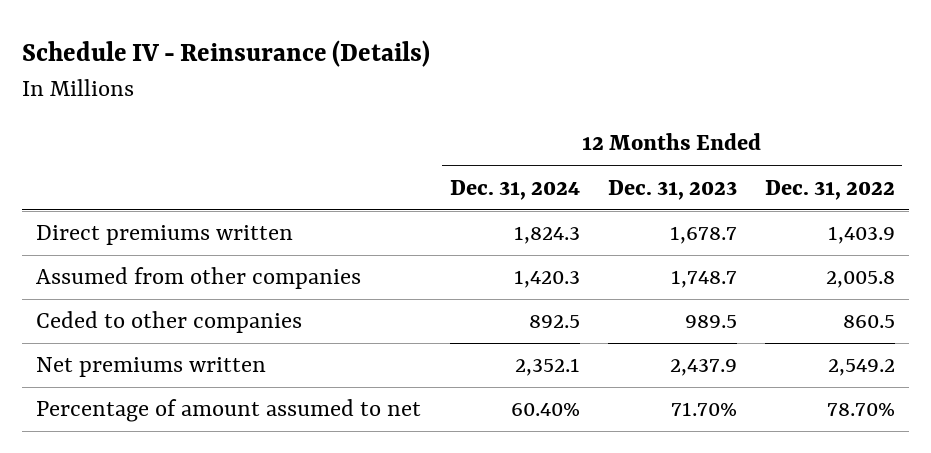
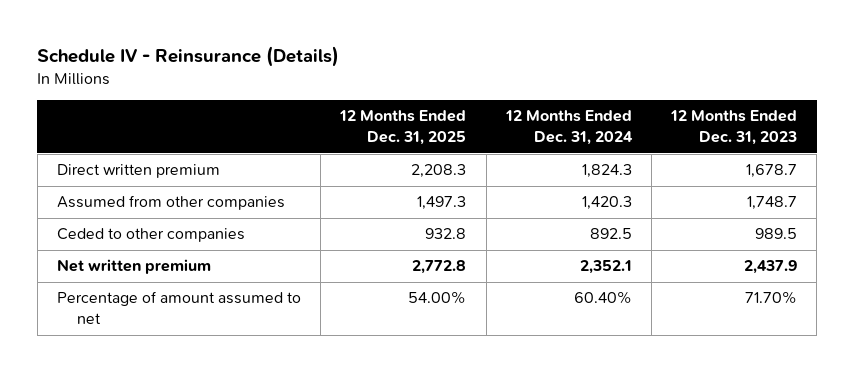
- | 12 Months Ended Dec. 31, 2024 | 12 Months Ended Dec. 31, 2023 | 12 Months Ended Dec. 31, 2022
+ | 12 Months Ended Dec. 31, 2025 | 12 Months Ended Dec. 31, 2024 | 12 Months Ended Dec. 31, 2023
- Direct premiums written | 1,824.3 | 1,678.7 | 1,403.9
+ Direct written premium | 2,208.3 | 1,824.3 | 1,678.7
- Net premiums written | 2,352.1 | 2,437.9 | 2,549.2
+ Net written premium | 2,772.8 | 2,352.1 | 2,437.9

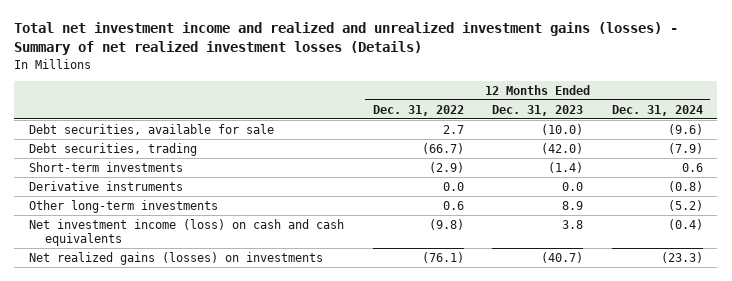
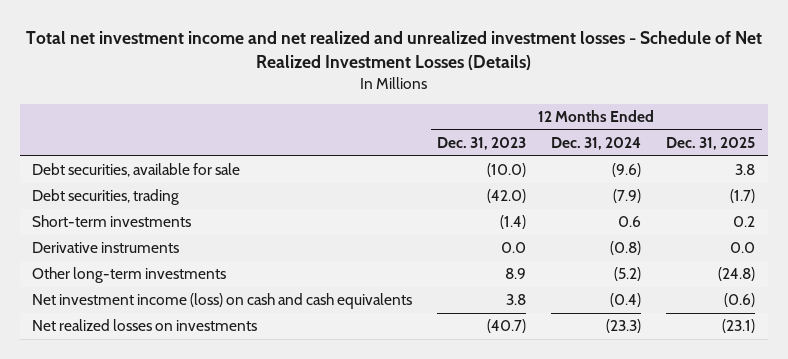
- Total net investment income and realized and unrealized investment gains (losses) - Summary of net realized investment losses (Details)
+ Total net investment income and net realized and unrealized investment losses - Schedule of Net Realized Investment Losses (Details)
- | 12 Months Ended Dec. 31, 2022 | 12 Months Ended Dec. 31, 2023 | 12 Months Ended Dec. 31, 2024
+ | 12 Months Ended Dec. 31, 2023 | 12 Months Ended Dec. 31, 2024 | 12 Months Ended Dec. 31, 2025
- Net realized gains (losses) on investments | (76.1) | (40.7) | (23.3)
+ Net realized losses on investments | (40.7) | (23.3) | (23.1)

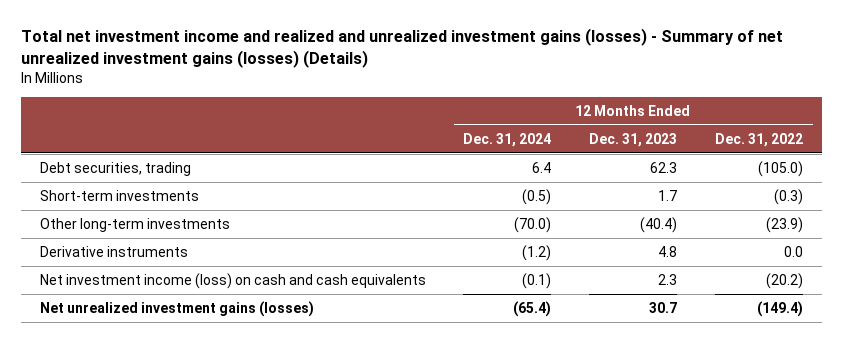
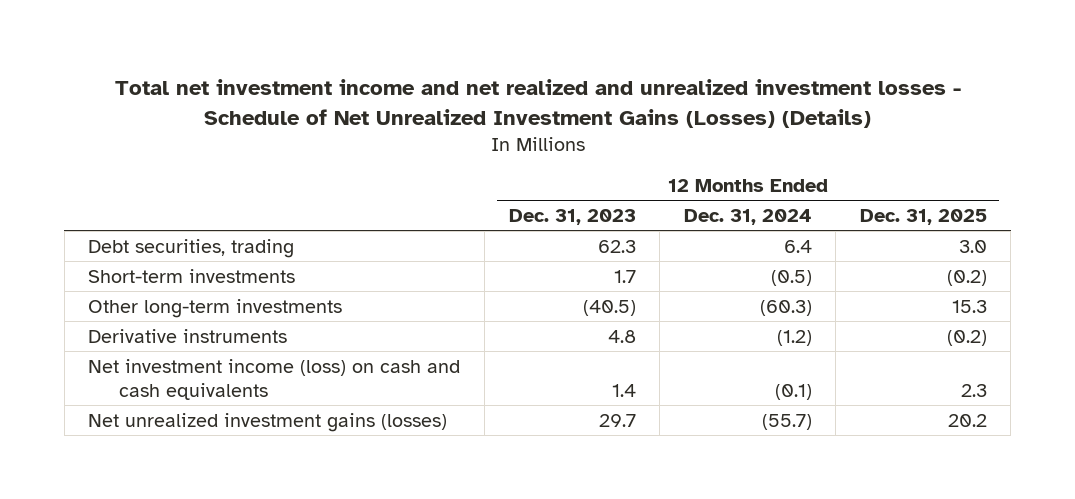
- Total net investment income and realized and unrealized investment gains (losses) - Summary of net unrealized investment gains (losses) (Details)
+ Total net investment income and net realized and unrealized investment losses - Schedule of Net Unrealized Investment Gains (Losses) (Details)
- | 12 Months Ended Dec. 31, 2024 | 12 Months Ended Dec. 31, 2023 | 12 Months Ended Dec. 31, 2022
+ | 12 Months Ended Dec. 31, 2023 | 12 Months Ended Dec. 31, 2024 | 12 Months Ended Dec. 31, 2025
- Other long-term investments | (70.0) | (40.4) | (23.9)
+ Other long-term investments | (40.5) | (60.3) | 15.3
- Net investment income (loss) on cash and cash equivalents | (0.1) | 2.3 | (20.2)
- Net unrealized investment gains (losses) | (65.4) | 30.7 | (149.4)
+ Net investment income (loss) on cash and cash equivalents | 1.4 | (0.1) | 2.3
+ Net unrealized investment gains (losses) | 29.7 | (55.7) | 20.2

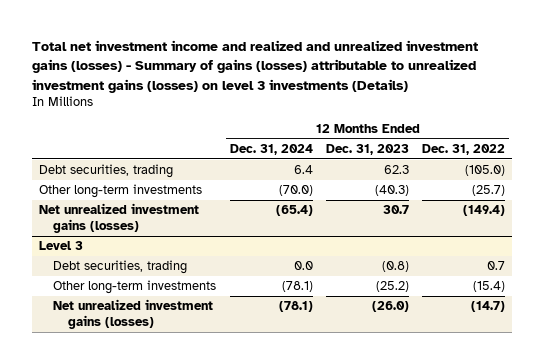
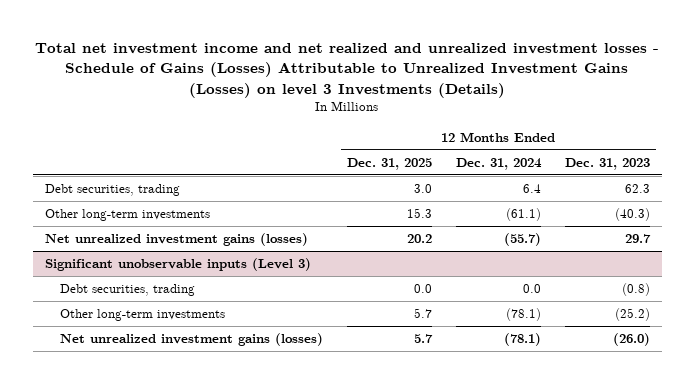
- Total net investment income and realized and unrealized investment gains (losses) - Summary of gains (losses) attributable to unrealized investment gains (losses) on level 3 investments (Details)
+ Total net investment income and net realized and unrealized investment losses - Schedule of Gains (Losses) Attributable to Unrealized Investment Gains (Losses) on level 3 Investments (Details)
- | 12 Months Ended Dec. 31, 2024 | 12 Months Ended Dec. 31, 2023 | 12 Months Ended Dec. 31, 2022
+ | 12 Months Ended Dec. 31, 2025 | 12 Months Ended Dec. 31, 2024 | 12 Months Ended Dec. 31, 2023
- Other long-term investments | (70.0) | (40.3) | (25.7)
- Net unrealized investment gains (losses) | (65.4) | 30.7 | (149.4)
- Level 3
+ Other long-term investments | 15.3 | (61.1) | (40.3)
+ Net unrealized investment gains (losses) | 20.2 | (55.7) | 29.7
+ Significant unobservable inputs (Level 3)

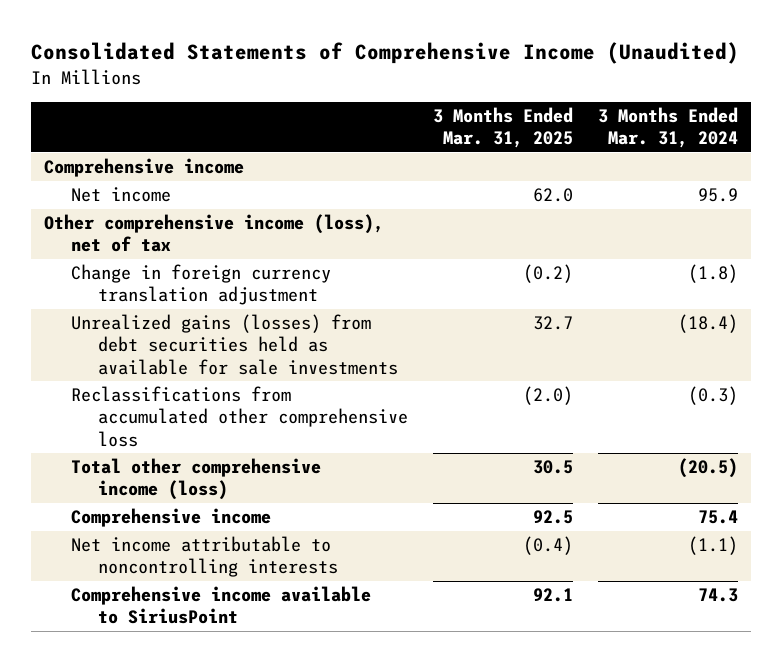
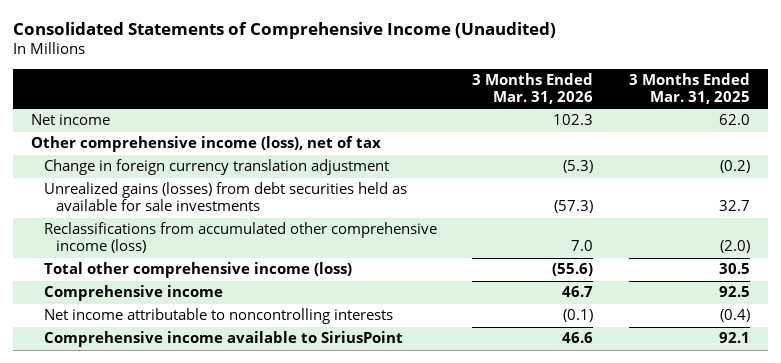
- | 3 Months Ended Mar. 31, 2025 | 3 Months Ended Mar. 31, 2024
+ | 3 Months Ended Mar. 31, 2026 | 3 Months Ended Mar. 31, 2025
- Comprehensive income
- Reclassifications from accumulated other comprehensive loss | (2.0) | (0.3)
+ Reclassifications from accumulated other comprehensive income (loss) | 7.0 | (2.0)

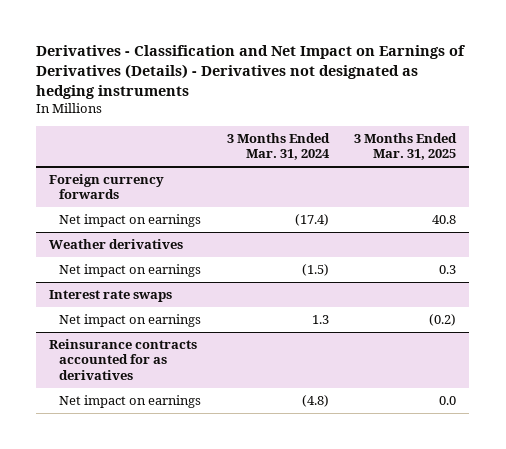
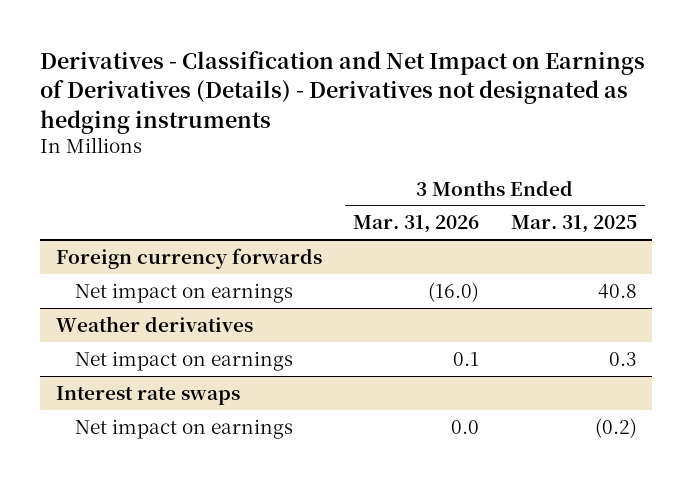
- | 3 Months Ended Mar. 31, 2024 | 3 Months Ended Mar. 31, 2025
+ | 3 Months Ended Mar. 31, 2026 | 3 Months Ended Mar. 31, 2025
- Reinsurance contracts accounted for as derivatives
- Net impact on earnings | (4.8) | 0.0

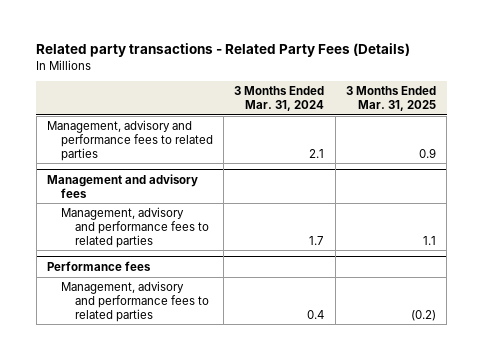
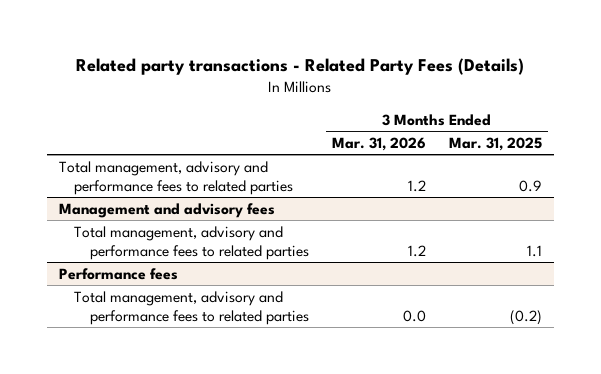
- | 3 Months Ended Mar. 31, 2024 | 3 Months Ended Mar. 31, 2025
+ | 3 Months Ended Mar. 31, 2026 | 3 Months Ended Mar. 31, 2025
- Management, advisory and performance fees to related parties | 2.1 | 0.9
+ Total management, advisory and performance fees to related parties | 1.2 | 0.9
@ Management and advisory fees
- Management, advisory and performance fees to related parties | 1.7 | 1.1
+ Total management, advisory and performance fees to related parties | 1.2 | 1.1
@ Performance fees
- Management, advisory and performance fees to related parties | 0.4 | (0.2)
+ Total management, advisory and performance fees to related parties | 0.0 | (0.2)

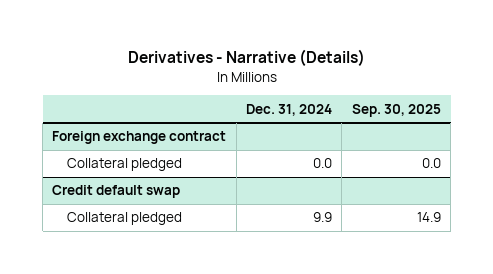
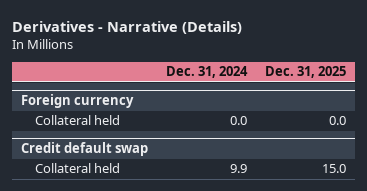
- | Dec. 31, 2024 | Sep. 30, 2025
+ | Dec. 31, 2024 | Dec. 31, 2025
- Foreign exchange contract
- Collateral pledged | 0.0 | 0.0
+ Foreign currency
+ Collateral held | 0.0 | 0.0
@ Credit default swap
- Collateral pledged | 9.9 | 14.9
+ Collateral held | 9.9 | 15.0

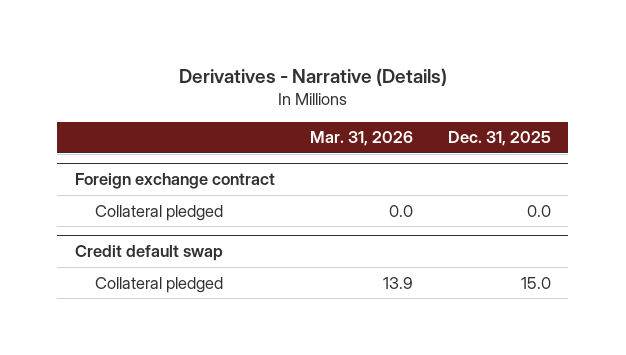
- | Dec. 31, 2024 | Dec. 31, 2025
+ | Mar. 31, 2026 | Dec. 31, 2025
- Foreign currency
- Collateral held | 0.0 | 0.0
+ Foreign exchange contract
+ Collateral pledged | 0.0 | 0.0
@ Credit default swap
- Collateral held | 9.9 | 15.0
+ Collateral pledged | 13.9 | 15.0

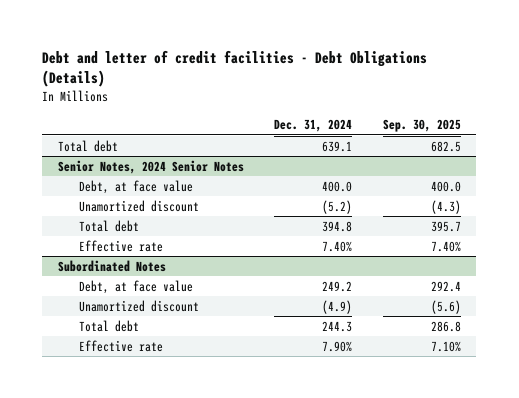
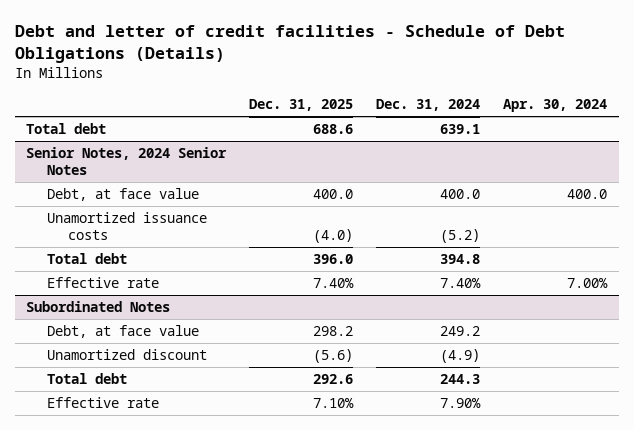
- Debt and letter of credit facilities - Debt Obligations (Details)
+ Debt and letter of credit facilities - Schedule of Debt Obligations (Details)
- | Dec. 31, 2024 | Sep. 30, 2025
+ | Dec. 31, 2025 | Dec. 31, 2024 | Apr. 30, 2024
@ Senior Notes, 2024 Senior Notes
- Unamortized discount | (5.2) | (4.3)
+ Unamortized issuance costs | (4.0) | (5.2) |

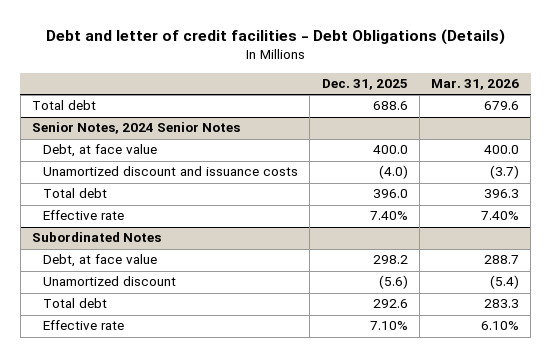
- Debt and letter of credit facilities - Schedule of Debt Obligations (Details)
+ Debt and letter of credit facilities - Debt Obligations (Details)
- | Dec. 31, 2025 | Dec. 31, 2024 | Apr. 30, 2024
+ | Dec. 31, 2025 | Mar. 31, 2026
@ Senior Notes, 2024 Senior Notes
- Unamortized issuance costs | (4.0) | (5.2) |
+ Unamortized discount and issuance costs | (4.0) | (3.7)

